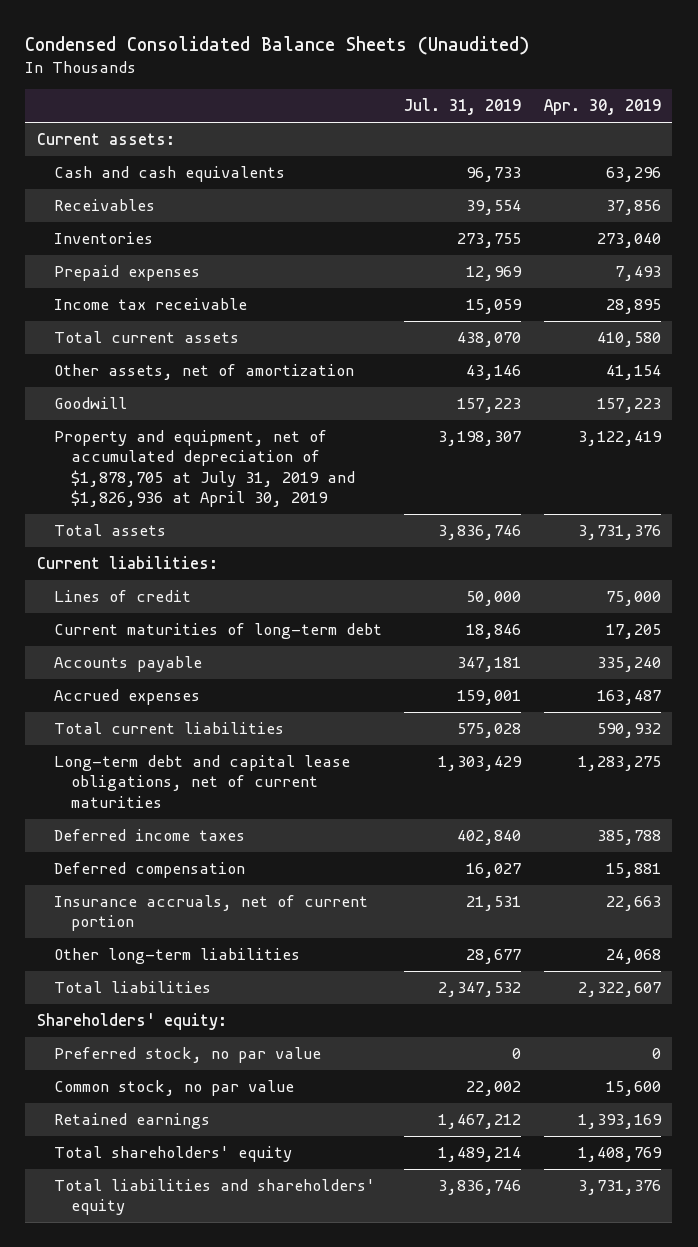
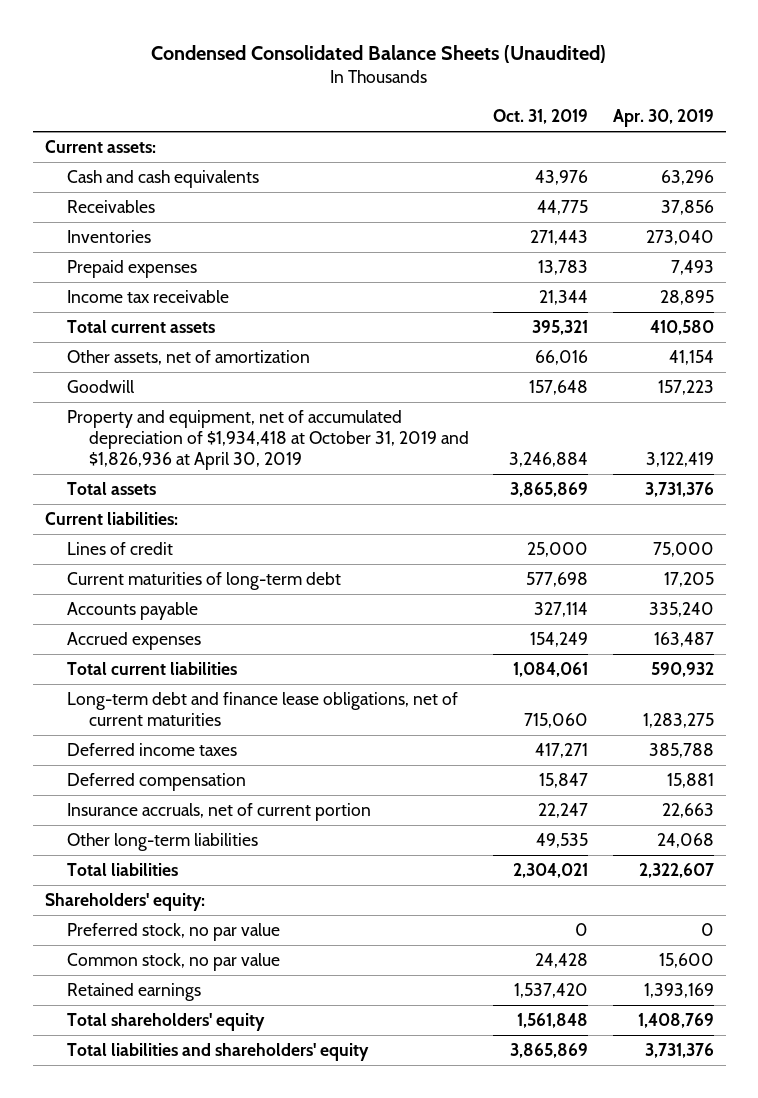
- | Jul. 31, 2019 | Apr. 30, 2019
+ | Oct. 31, 2019 | Apr. 30, 2019
- Property and equipment, net of accumulated depreciation of $1,878,705 at July 31, 2019 and $1,826,936 at April 30, 2019 | 3,198,307 | 3,122,419
+ Property and equipment, net of accumulated depreciation of $1,934,418 at October 31, 2019 and $1,826,936 at April 30, 2019 | 3,246,884 | 3,122,419
- Long-term debt and capital lease obligations, net of current maturities | 1,303,429 | 1,283,275
+ Long-term debt and finance lease obligations, net of current maturities | 715,060 | 1,283,275

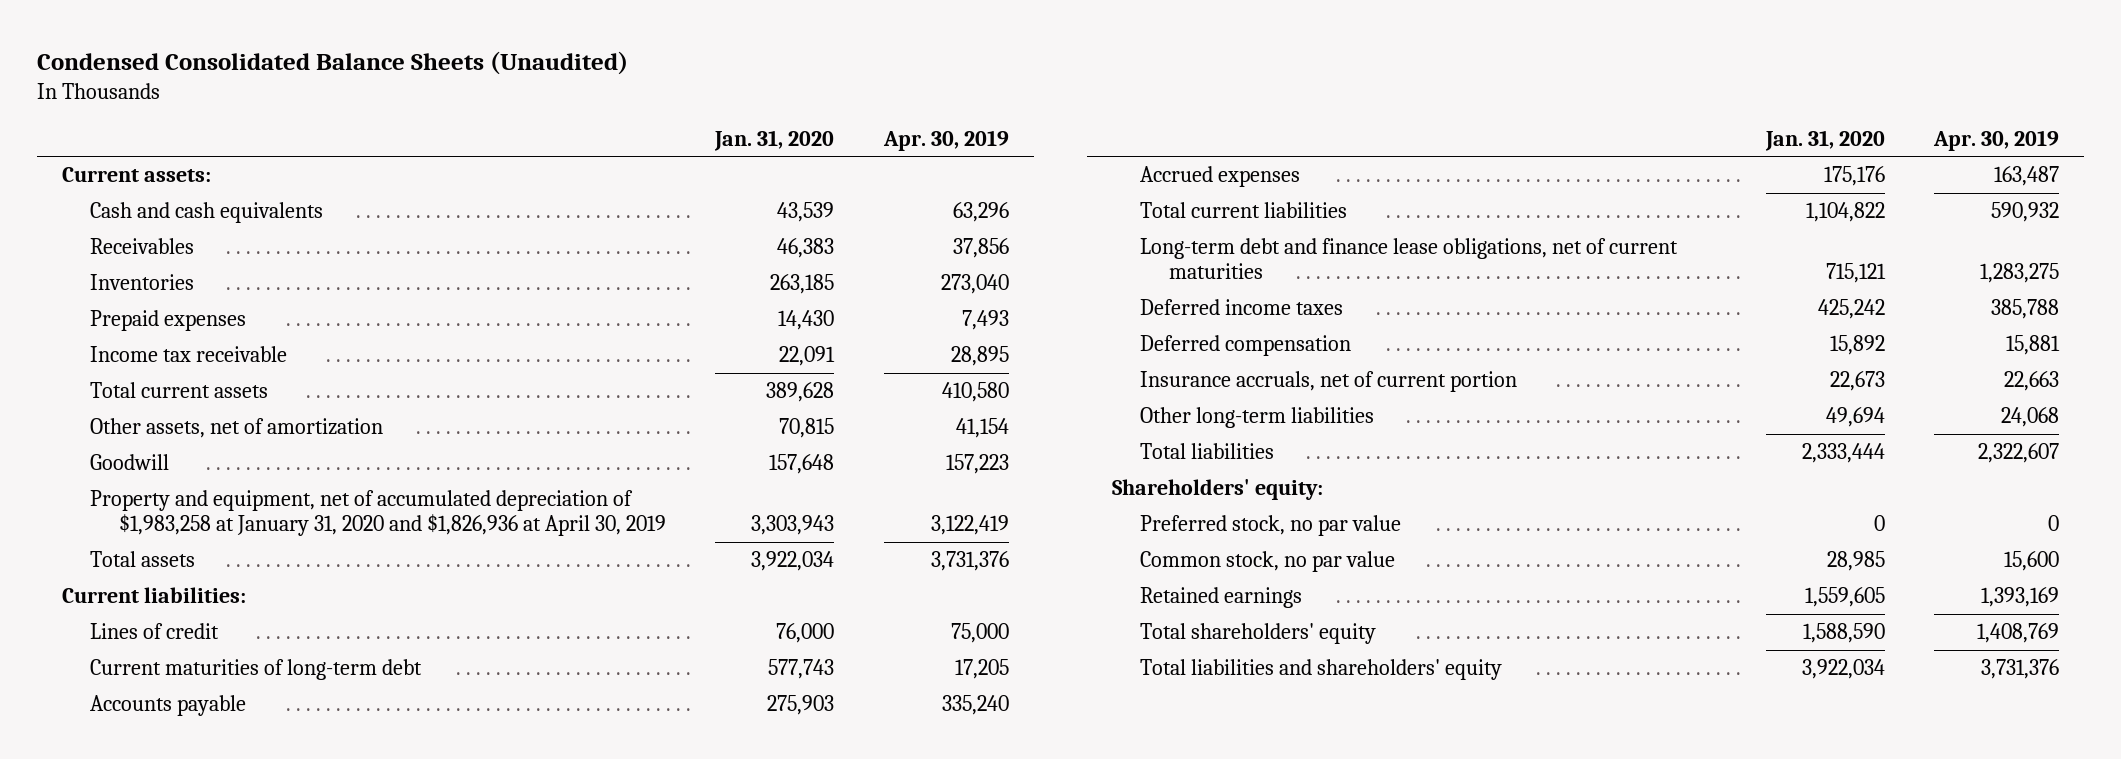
- | Oct. 31, 2019 | Apr. 30, 2019
+ | Jan. 31, 2020 | Apr. 30, 2019
- Property and equipment, net of accumulated depreciation of $1,934,418 at October 31, 2019 and $1,826,936 at April 30, 2019 | 3,246,884 | 3,122,419
+ Property and equipment, net of accumulated depreciation of $1,983,258 at January 31, 2020 and $1,826,936 at April 30, 2019 | 3,303,943 | 3,122,419

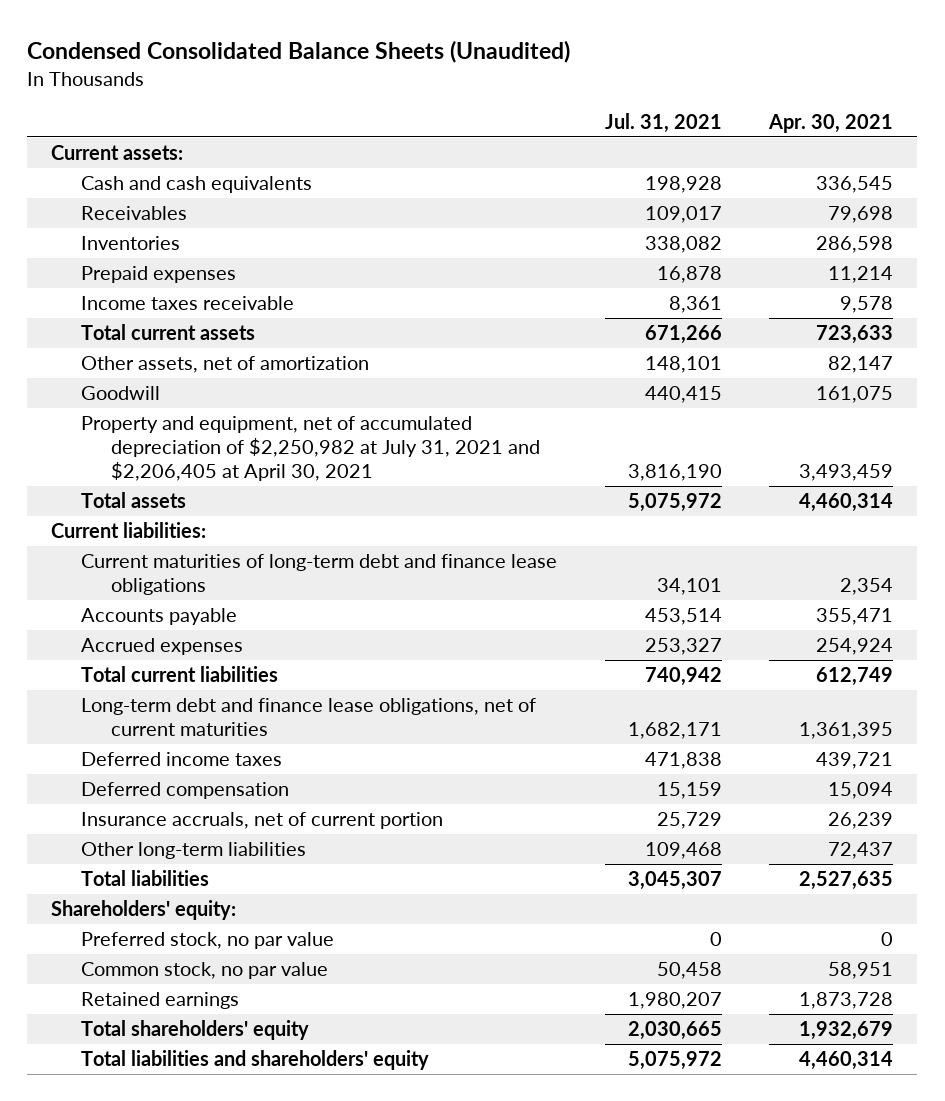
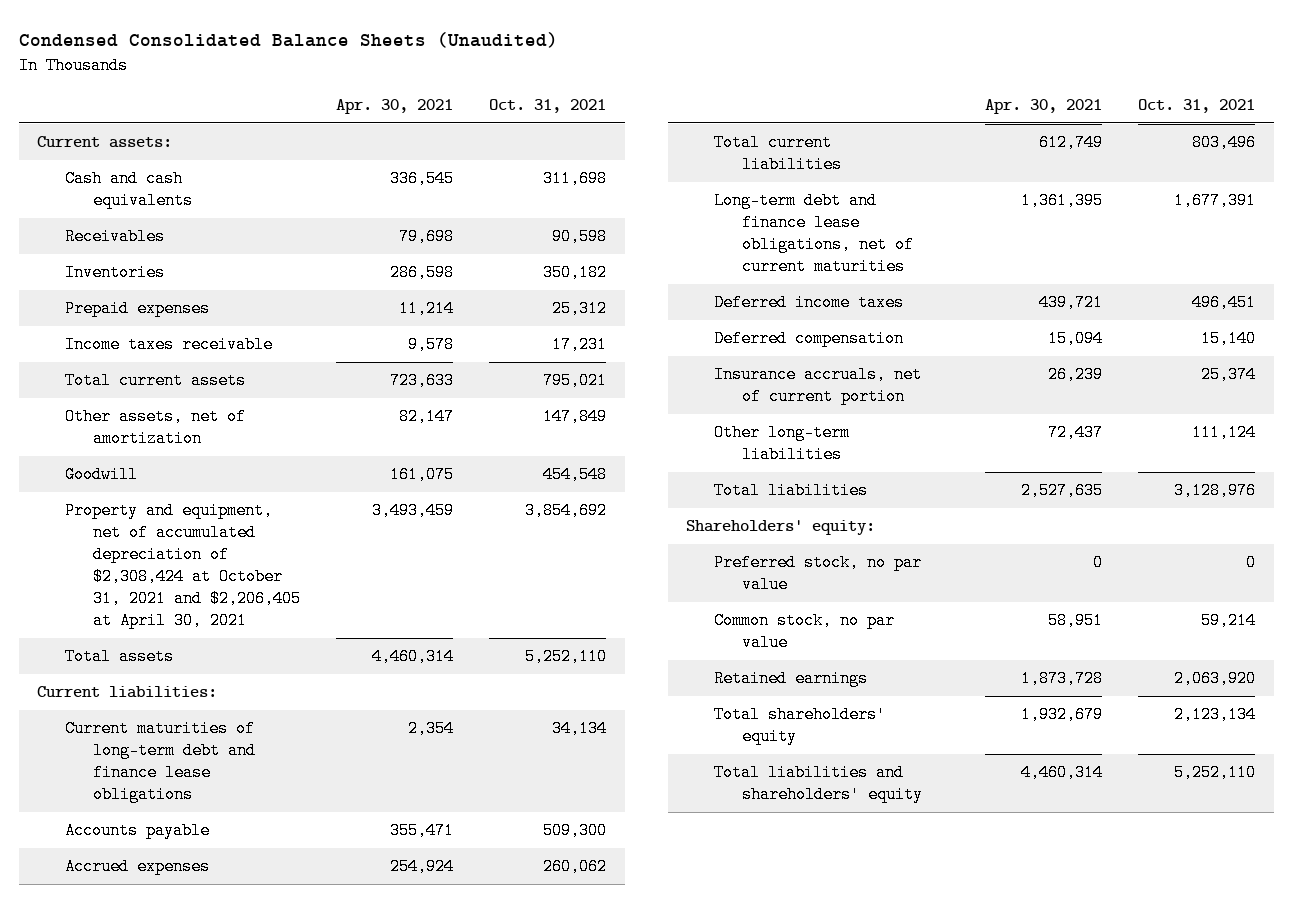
- | Jul. 31, 2021 | Apr. 30, 2021
+ | Apr. 30, 2021 | Oct. 31, 2021
- Property and equipment, net of accumulated depreciation of $2,250,982 at July 31, 2021 and $2,206,405 at April 30, 2021 | 3,816,190 | 3,493,459
+ Property and equipment, net of accumulated depreciation of $2,308,424 at October 31, 2021 and $2,206,405 at April 30, 2021 | 3,493,459 | 3,854,692

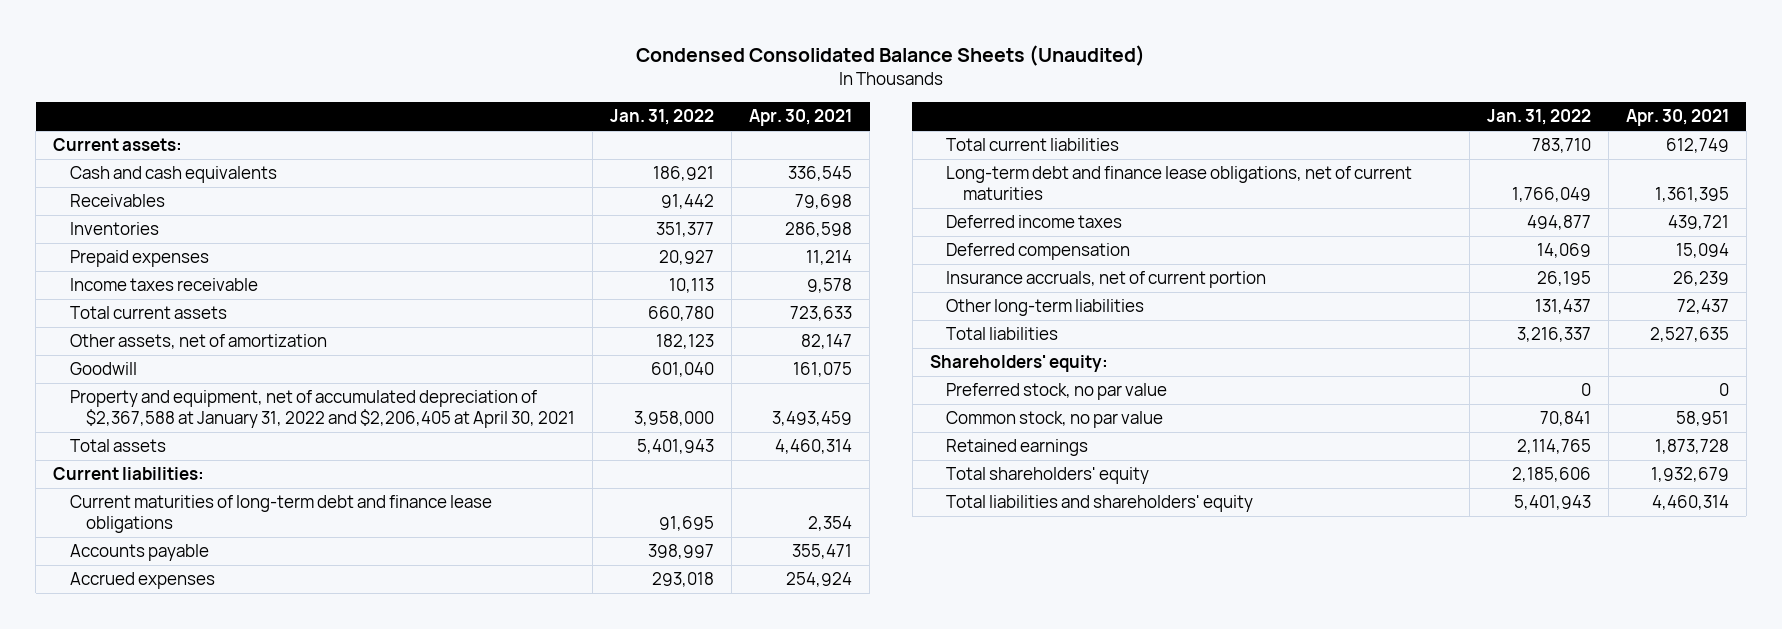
- | Apr. 30, 2021 | Oct. 31, 2021
+ | Jan. 31, 2022 | Apr. 30, 2021
- Property and equipment, net of accumulated depreciation of $2,308,424 at October 31, 2021 and $2,206,405 at April 30, 2021 | 3,493,459 | 3,854,692
+ Property and equipment, net of accumulated depreciation of $2,367,588 at January 31, 2022 and $2,206,405 at April 30, 2021 | 3,958,000 | 3,493,459

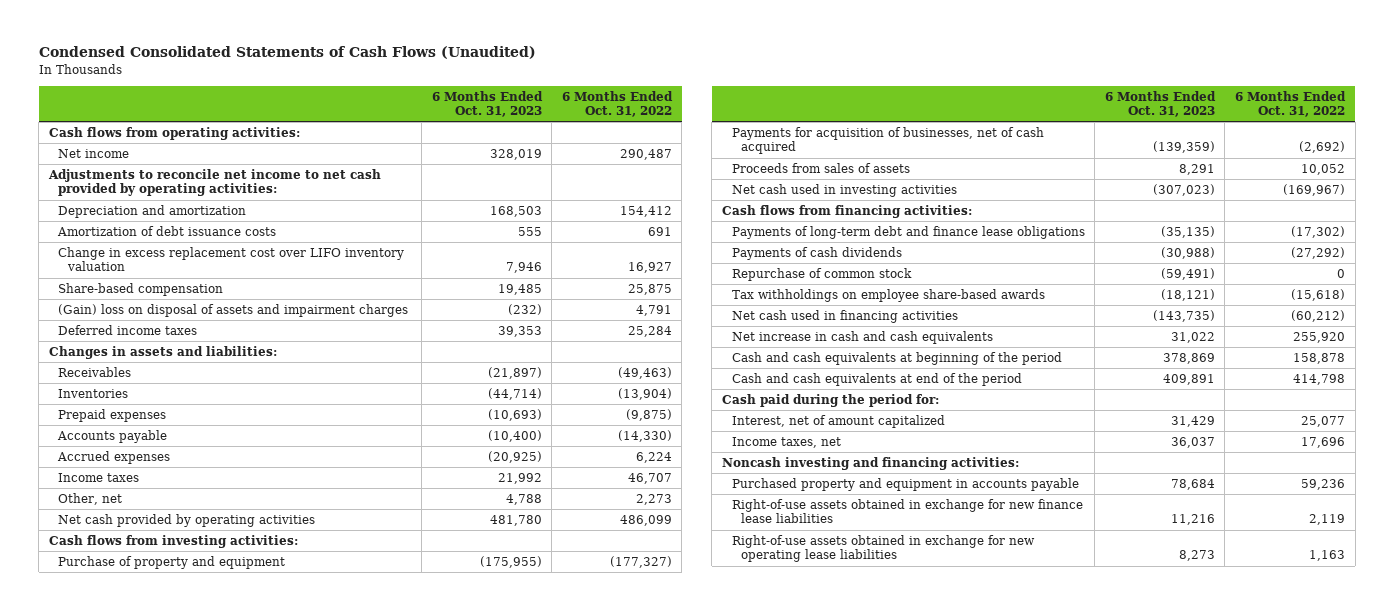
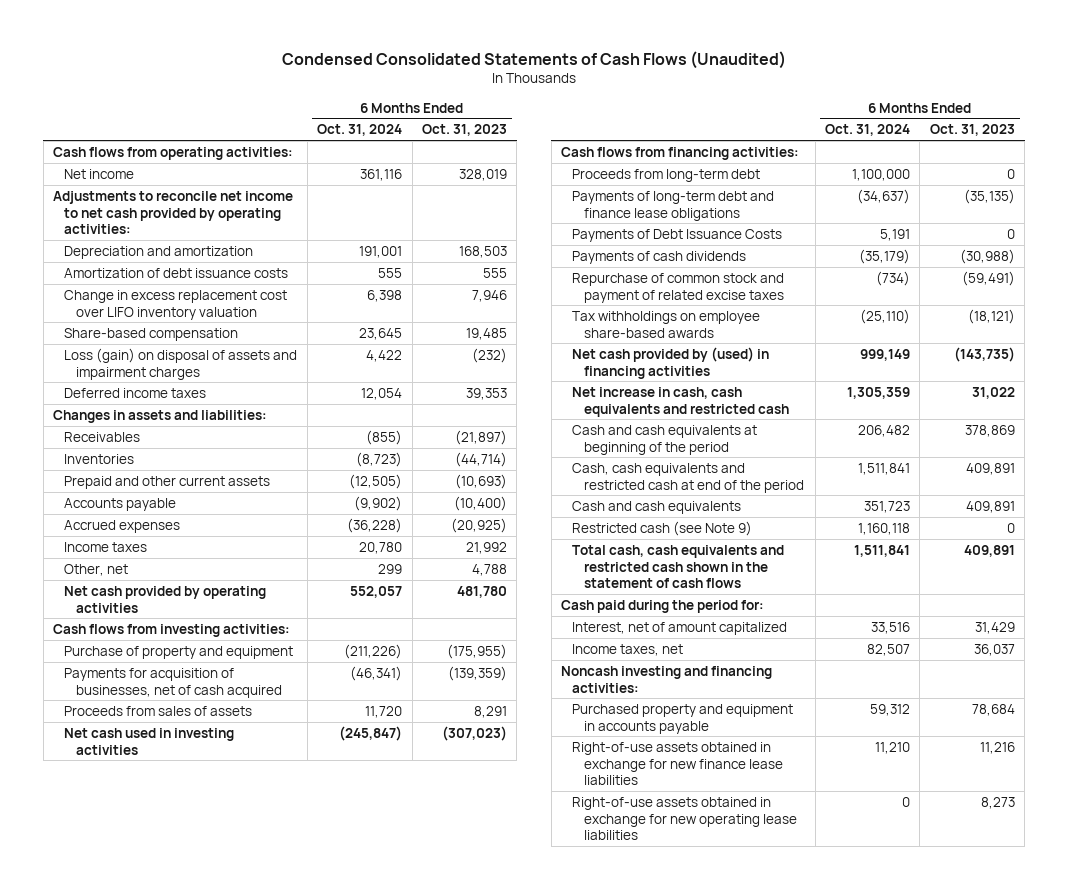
- | 6 Months Ended Oct. 31, 2023 | 6 Months Ended Oct. 31, 2022
+ | 6 Months Ended Oct. 31, 2024 | 6 Months Ended Oct. 31, 2023
- (Gain) loss on disposal of assets and impairment charges | (232) | 4,791
+ Loss (gain) on disposal of assets and impairment charges | 4,422 | (232)
- Prepaid expenses | (10,693) | (9,875)
+ Prepaid and other current assets | (12,505) | (10,693)
+ Proceeds from long-term debt | 1,100,000 | 0
+ Payments of Debt Issuance Costs | 5,191 | 0
- Repurchase of common stock | (59,491) | 0
+ Repurchase of common stock and payment of related excise taxes | (734) | (59,491)
- Net cash used in financing activities | (143,735) | (60,212)
- Net increase in cash and cash equivalents | 31,022 | 255,920
+ Net cash provided by (used) in financing activities | 999,149 | (143,735)
+ Net increase in cash, cash equivalents and restricted cash | 1,305,359 | 31,022
- Cash and cash equivalents at end of the period | 409,891 | 414,798
+ Cash, cash equivalents and restricted cash at end of the period | 1,511,841 | 409,891
+ Cash and cash equivalents | 351,723 | 409,891
+ Restricted cash (see Note 9) | 1,160,118 | 0
+ Total cash, cash equivalents and restricted cash shown in the statement of cash flows | 1,511,841 | 409,891

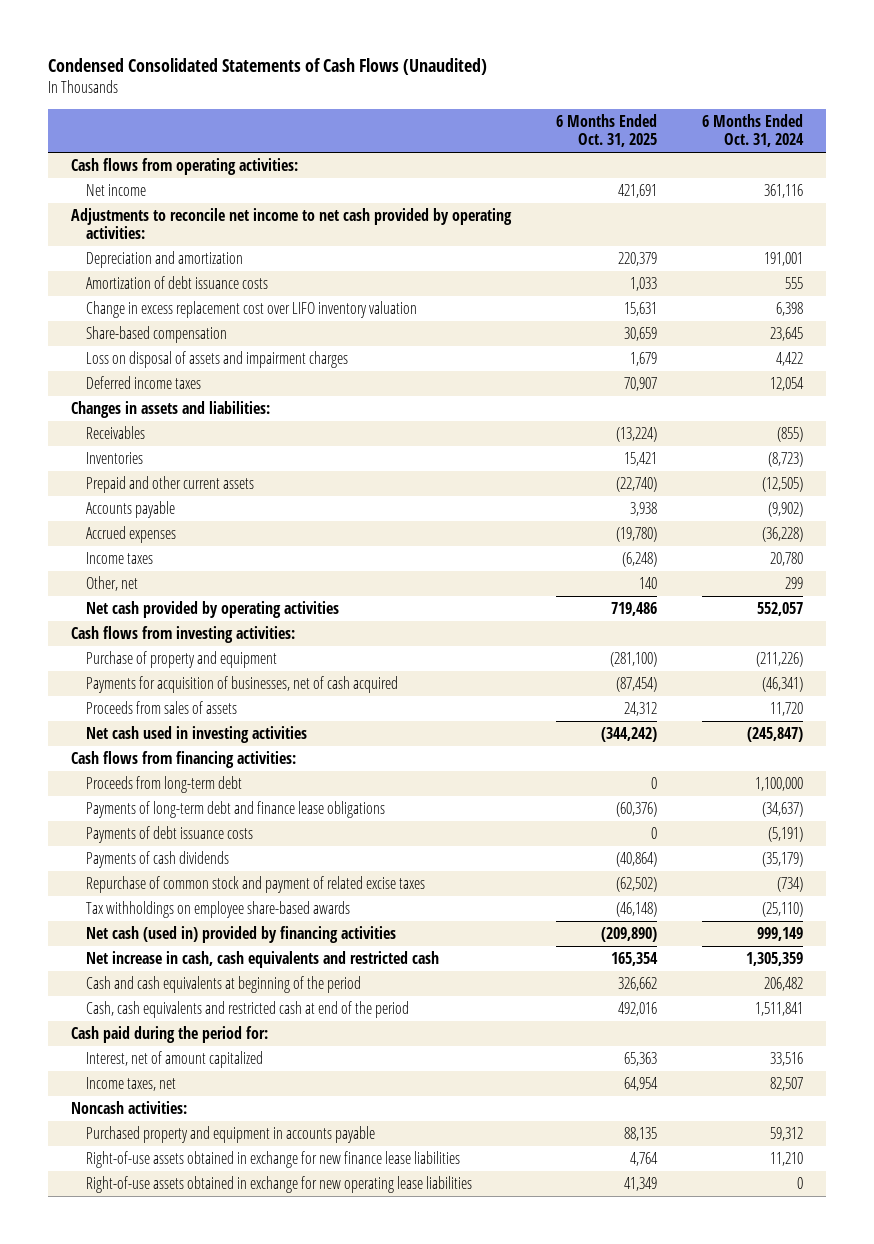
- | 6 Months Ended Oct. 31, 2024 | 6 Months Ended Oct. 31, 2023
+ | 6 Months Ended Oct. 31, 2025 | 6 Months Ended Oct. 31, 2024
- Loss (gain) on disposal of assets and impairment charges | 4,422 | (232)
+ Loss on disposal of assets and impairment charges | 1,679 | 4,422
- Payments of Debt Issuance Costs | 5,191 | 0
+ Payments of debt issuance costs | 0 | (5,191)
- Net cash provided by (used) in financing activities | 999,149 | (143,735)
+ Net cash (used in) provided by financing activities | (209,890) | 999,149
- Cash and cash equivalents | 351,723 | 409,891
- Restricted cash (see Note 9) | 1,160,118 | 0
- Total cash, cash equivalents and restricted cash shown in the statement of cash flows | 1,511,841 | 409,891
- Noncash investing and financing activities:
+ Noncash activities:

